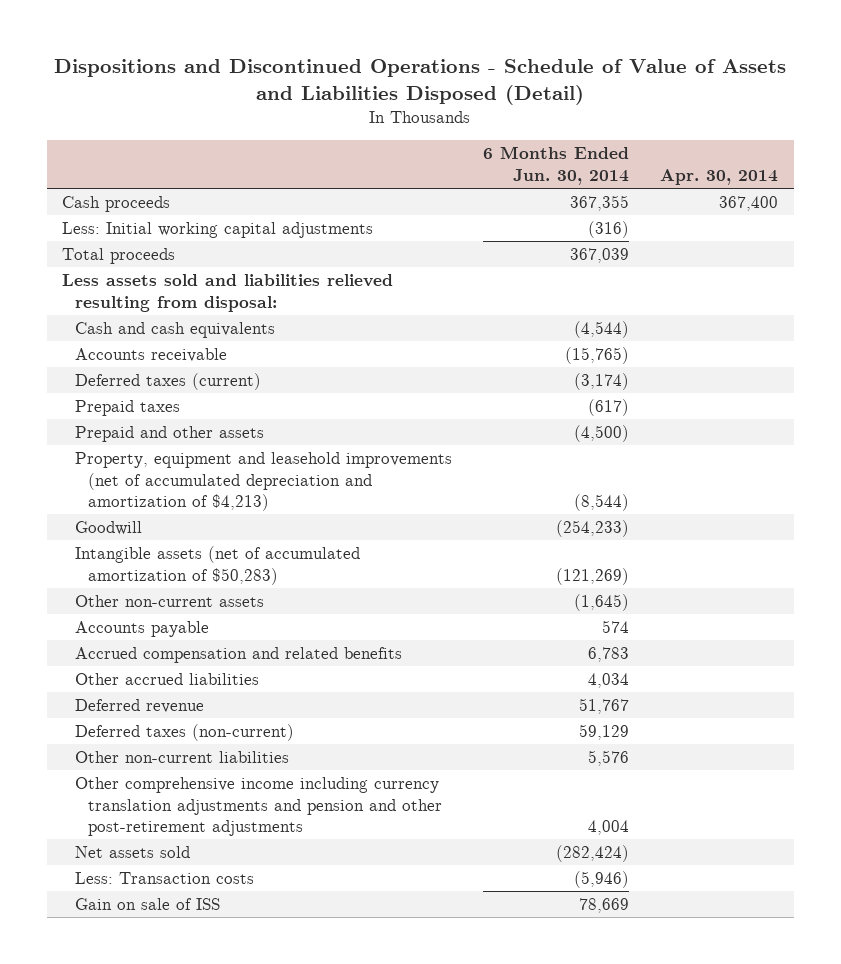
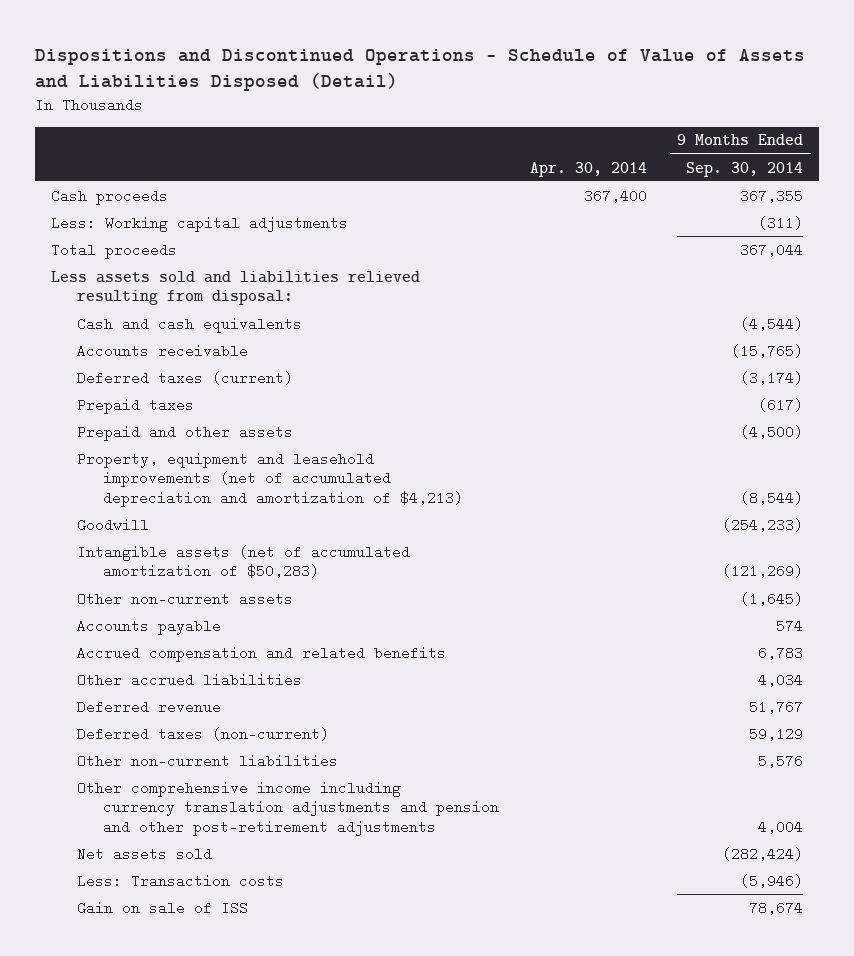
- | 6 Months Ended Jun. 30, 2014 | Apr. 30, 2014
+ | Apr. 30, 2014 | 9 Months Ended Sep. 30, 2014
- Less: Initial working capital adjustments | (316) |
+ Less: Working capital adjustments | | (311)

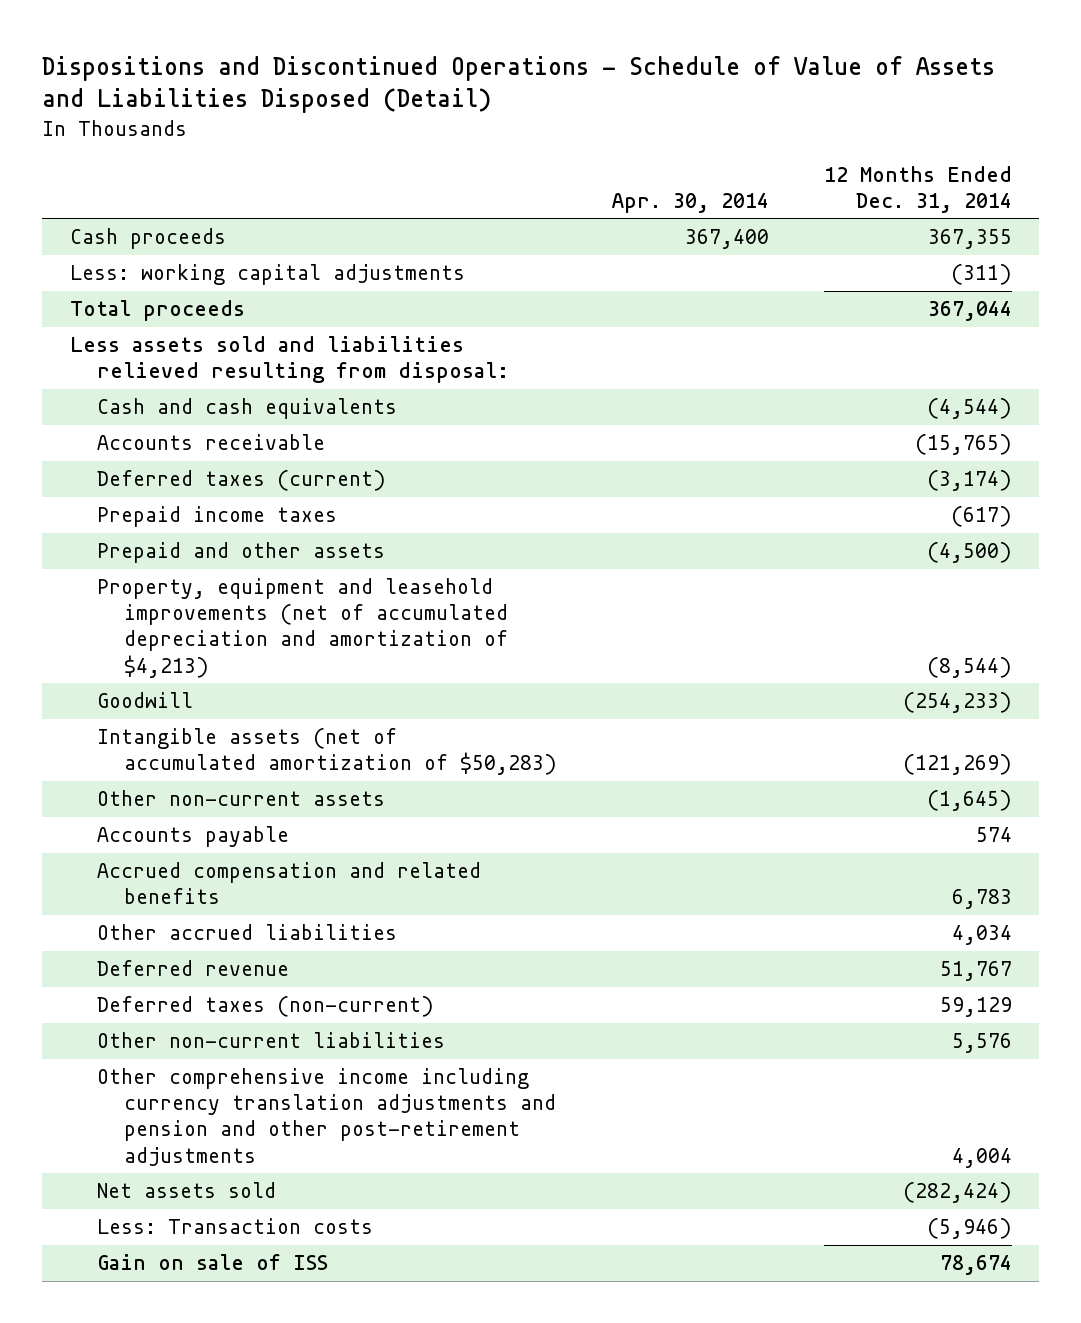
- | Apr. 30, 2014 | 9 Months Ended Sep. 30, 2014
+ | Apr. 30, 2014 | 12 Months Ended Dec. 31, 2014
- Less: Working capital adjustments | | (311)
+ Less: working capital adjustments | | (311)
- Prepaid taxes | | (617)
+ Prepaid income taxes | | (617)

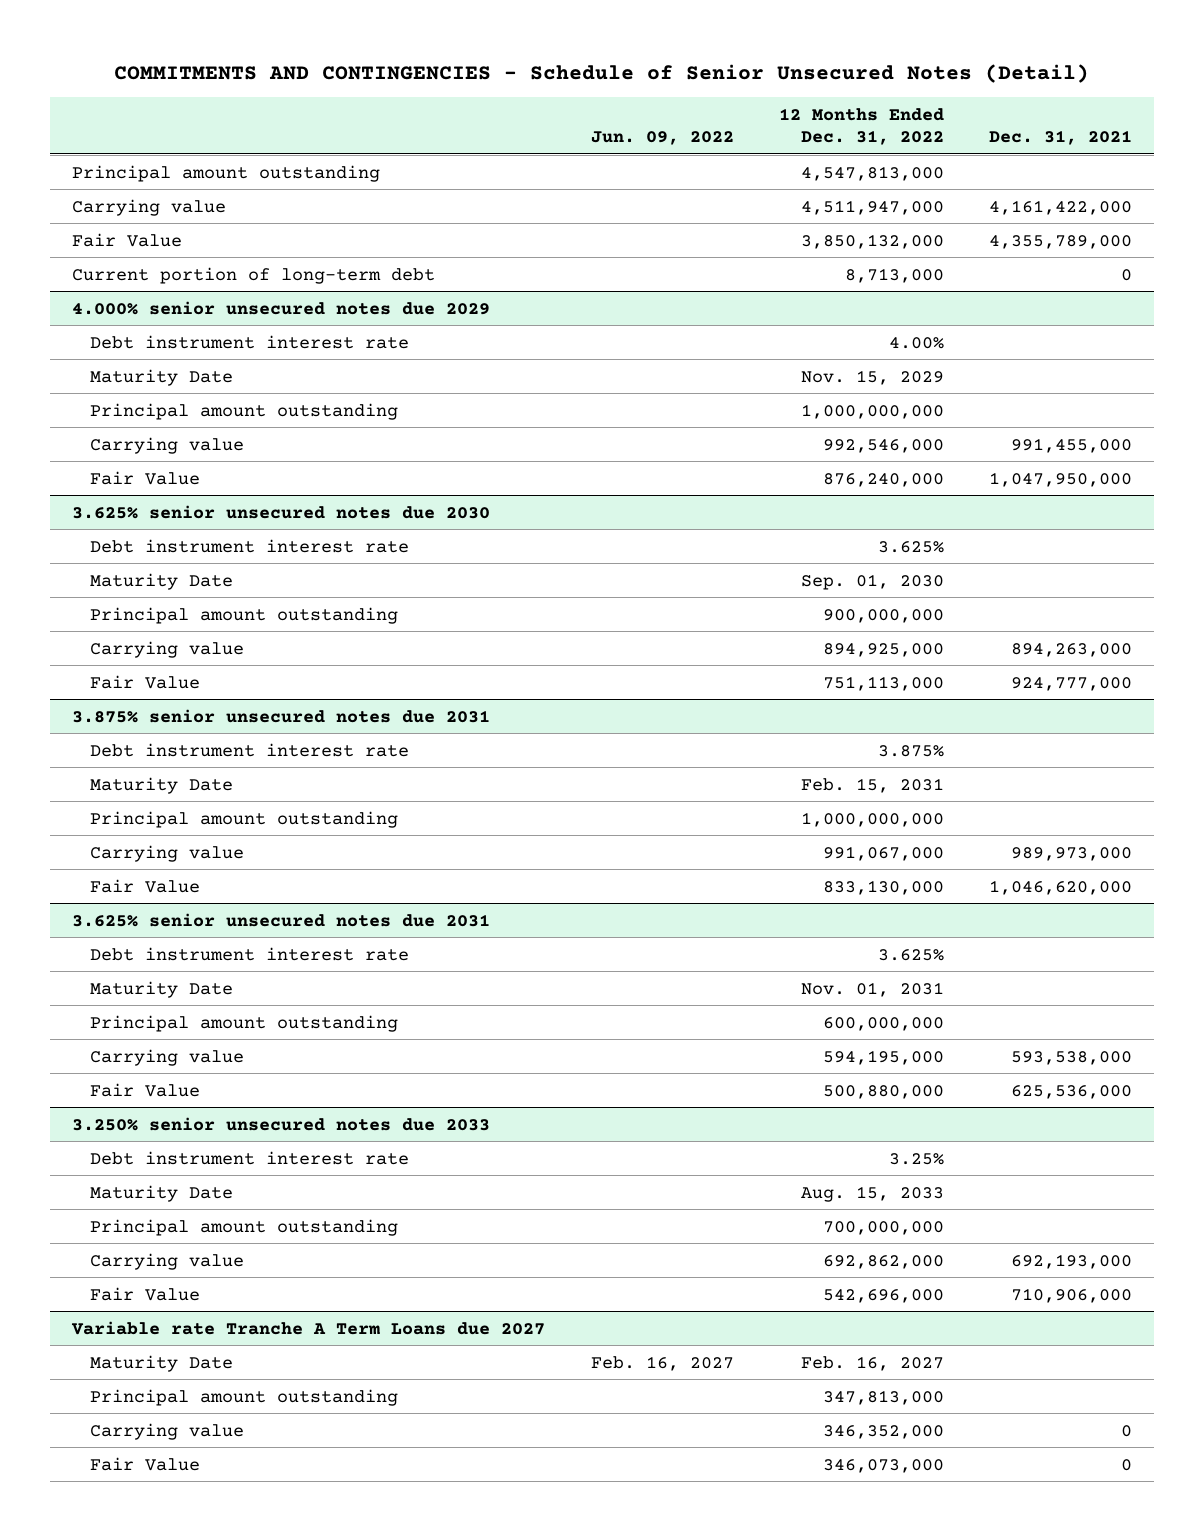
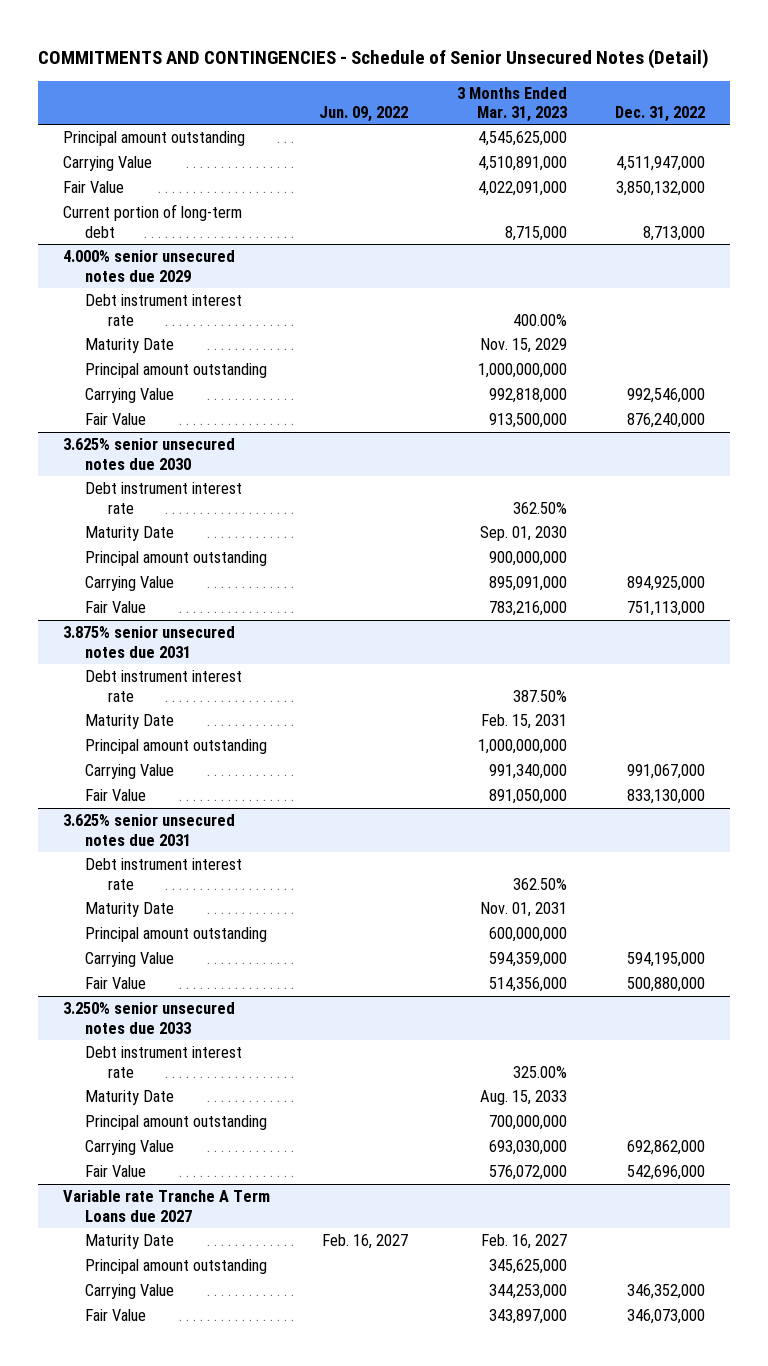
- | Jun. 09, 2022 | 12 Months Ended Dec. 31, 2022 | Dec. 31, 2021
+ | Jun. 09, 2022 | 3 Months Ended Mar. 31, 2023 | Dec. 31, 2022
- Carrying value | | 4,511,947,000 | 4,161,422,000
+ Carrying Value | | 4,510,891,000 | 4,511,947,000
@ 4.000% senior unsecured notes due 2029
- Carrying value | | 992,546,000 | 991,455,000
+ Carrying Value | | 992,818,000 | 992,546,000
@ 3.625% senior unsecured notes due 2030
- Carrying value | | 894,925,000 | 894,263,000
+ Carrying Value | | 895,091,000 | 894,925,000
@ 3.875% senior unsecured notes due 2031
- Carrying value | | 991,067,000 | 989,973,000
+ Carrying Value | | 991,340,000 | 991,067,000
@ 3.625% senior unsecured notes due 2031
- Carrying value | | 594,195,000 | 593,538,000
+ Carrying Value | | 594,359,000 | 594,195,000
@ 3.250% senior unsecured notes due 2033
- Carrying value | | 692,862,000 | 692,193,000
+ Carrying Value | | 693,030,000 | 692,862,000
@ Variable rate Tranche A Term Loans due 2027
- Carrying value | | 346,352,000 | 0
+ Carrying Value | | 344,253,000 | 346,352,000

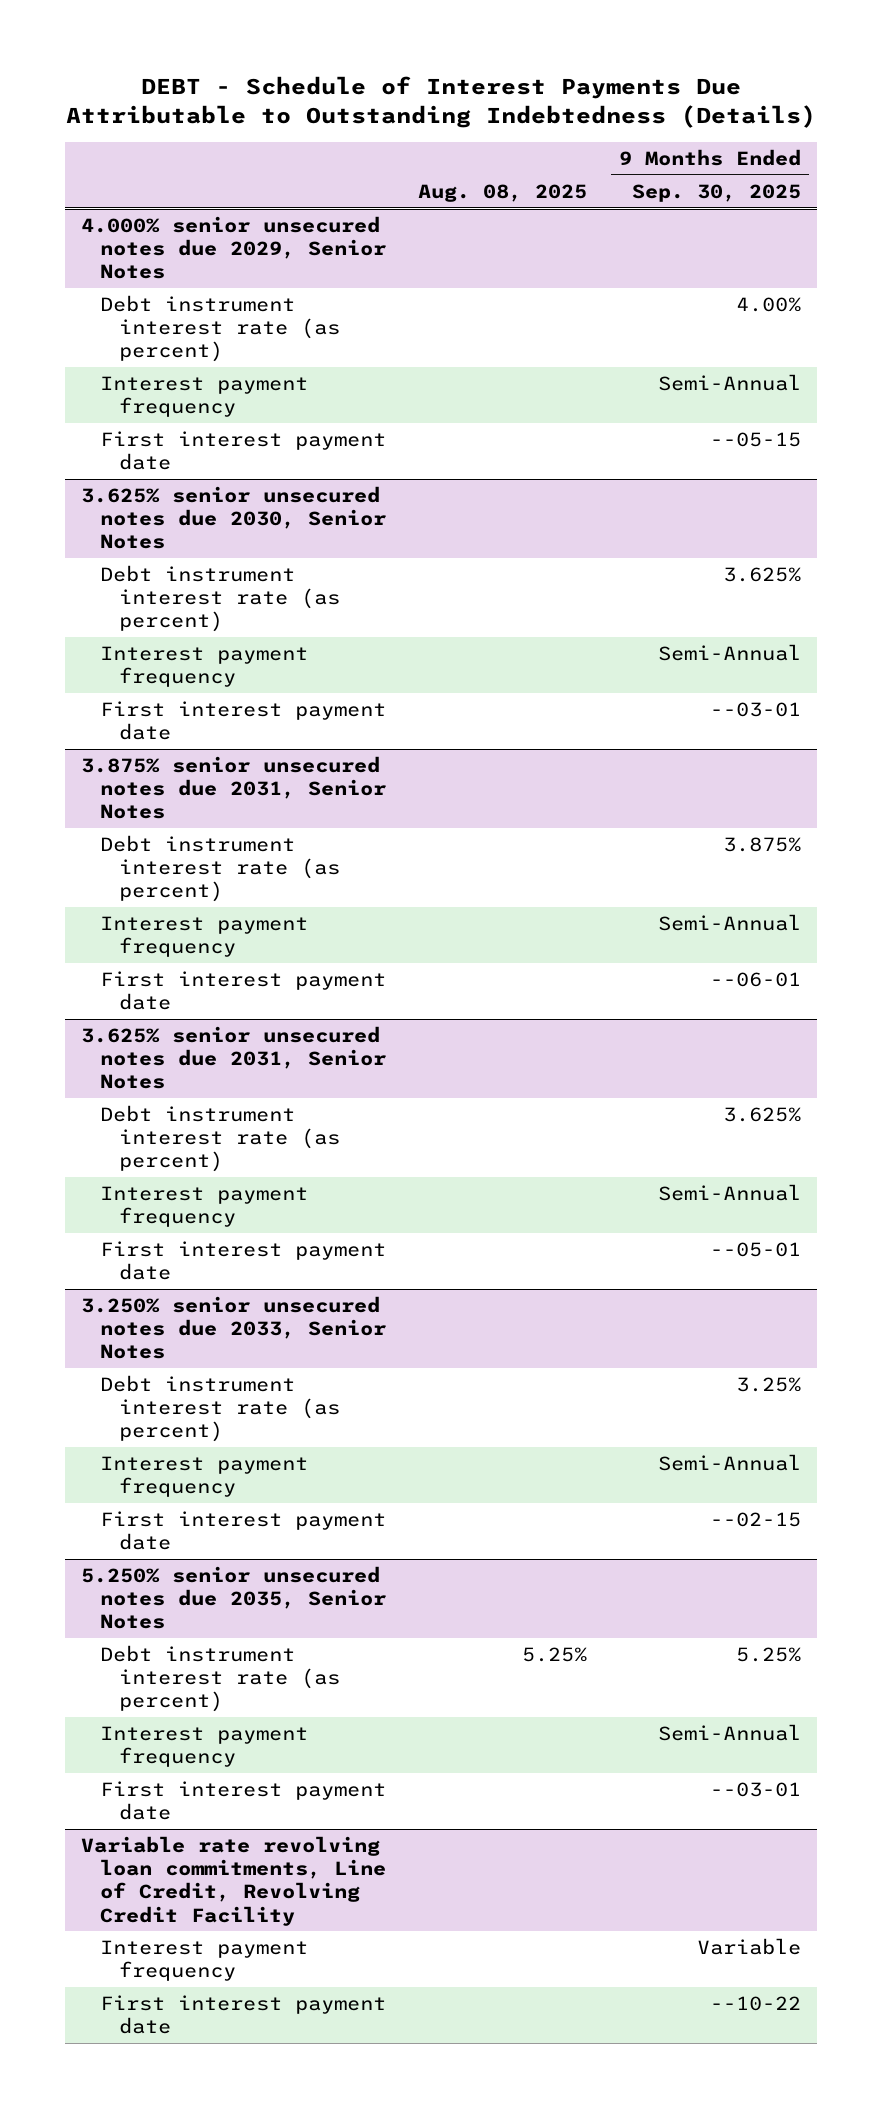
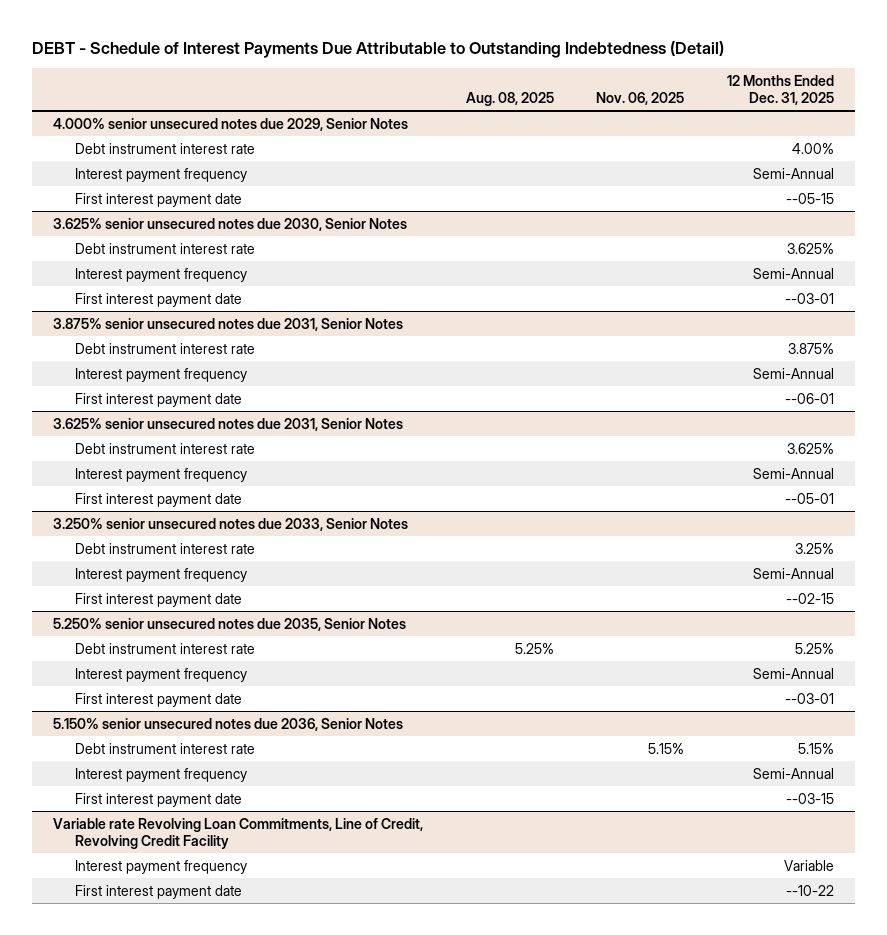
- DEBT - Schedule of Interest Payments Due Attributable to Outstanding Indebtedness (Details)
+ DEBT - Schedule of Interest Payments Due Attributable to Outstanding Indebtedness (Detail)
- | Aug. 08, 2025 | 9 Months Ended Sep. 30, 2025
+ | Aug. 08, 2025 | Nov. 06, 2025 | 12 Months Ended Dec. 31, 2025
@ 4.000% senior unsecured notes due 2029, Senior Notes
- Debt instrument interest rate (as percent) | | 4.00%
+ Debt instrument interest rate | | | 4.00%
@ 3.625% senior unsecured notes due 2030, Senior Notes
- Debt instrument interest rate (as percent) | | 3.625%
+ Debt instrument interest rate | | | 3.625%
@ 3.875% senior unsecured notes due 2031, Senior Notes
- Debt instrument interest rate (as percent) | | 3.875%
+ Debt instrument interest rate | | | 3.875%
@ 3.625% senior unsecured notes due 2031, Senior Notes
- Debt instrument interest rate (as percent) | | 3.625%
+ Debt instrument interest rate | | | 3.625%
@ 3.250% senior unsecured notes due 2033, Senior Notes
- Debt instrument interest rate (as percent) | | 3.25%
+ Debt instrument interest rate | | | 3.25%
@ 5.250% senior unsecured notes due 2035, Senior Notes
- Debt instrument interest rate (as percent) | 5.25% | 5.25%
+ Debt instrument interest rate | 5.25% | | 5.25%
- Variable rate revolving loan commitments, Line of Credit, Revolving Credit Facility
+ 5.150% senior unsecured notes due 2036, Senior Notes
+ Debt instrument interest rate | | 5.15% | 5.15%
+ Interest payment frequency | | | Semi-Annual
+ First interest payment date | | | --03-15
+ Variable rate Revolving Loan Commitments, Line of Credit, Revolving Credit Facility

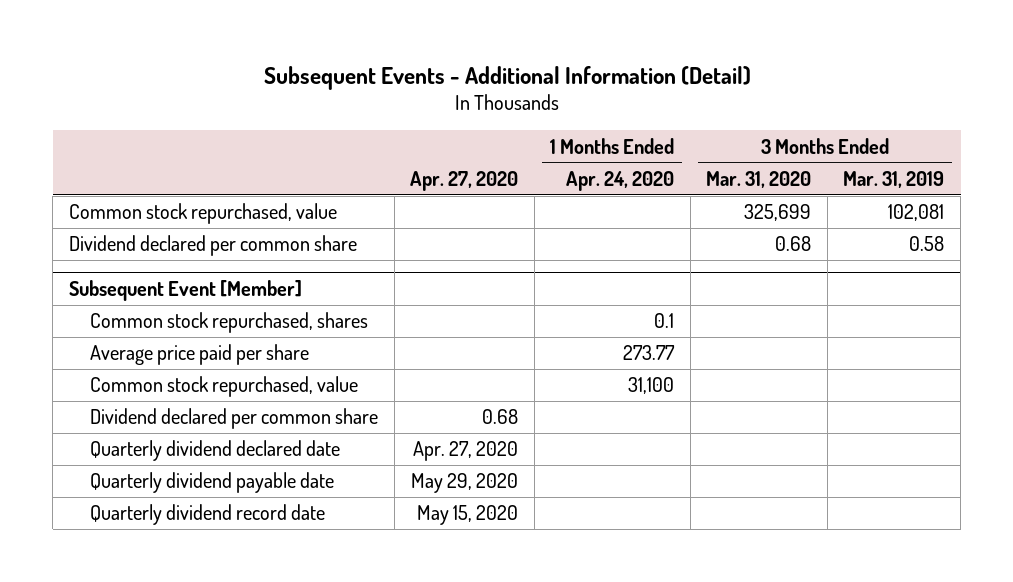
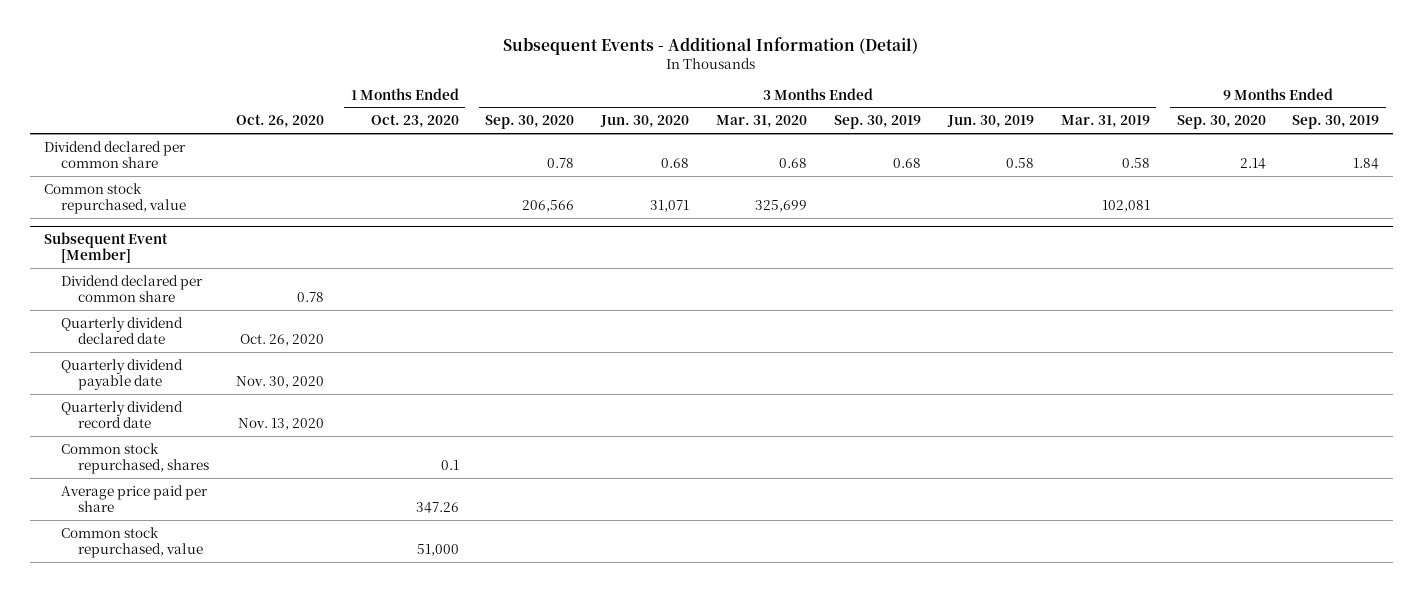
- | Apr. 27, 2020 | 1 Months Ended Apr. 24, 2020 | 3 Months Ended Mar. 31, 2020 | 3 Months Ended Mar. 31, 2019
+ | Oct. 26, 2020 | 1 Months Ended Oct. 23, 2020 | 3 Months Ended Sep. 30, 2020 | 3 Months Ended Jun. 30, 2020 | 3 Months Ended Mar. 31, 2020 | 3 Months Ended Sep. 30, 2019 | 3 Months Ended Jun. 30, 2019 | 3 Months Ended Mar. 31, 2019 | 9 Months Ended Sep. 30, 2020 | 9 Months Ended Sep. 30, 2019
moved down: Common stock repurchased, value | | | 206,566 | 31,071 | 325,699 | | | 102,081 | |
@ Subsequent Event [Member]
moved down: Common stock repurchased, shares | | 0.1 | | | | | | | |
moved down: Average price paid per share | | 347.26 | | | | | | | |
moved down: Common stock repurchased, value | | 51,000 | | | | | | | |

